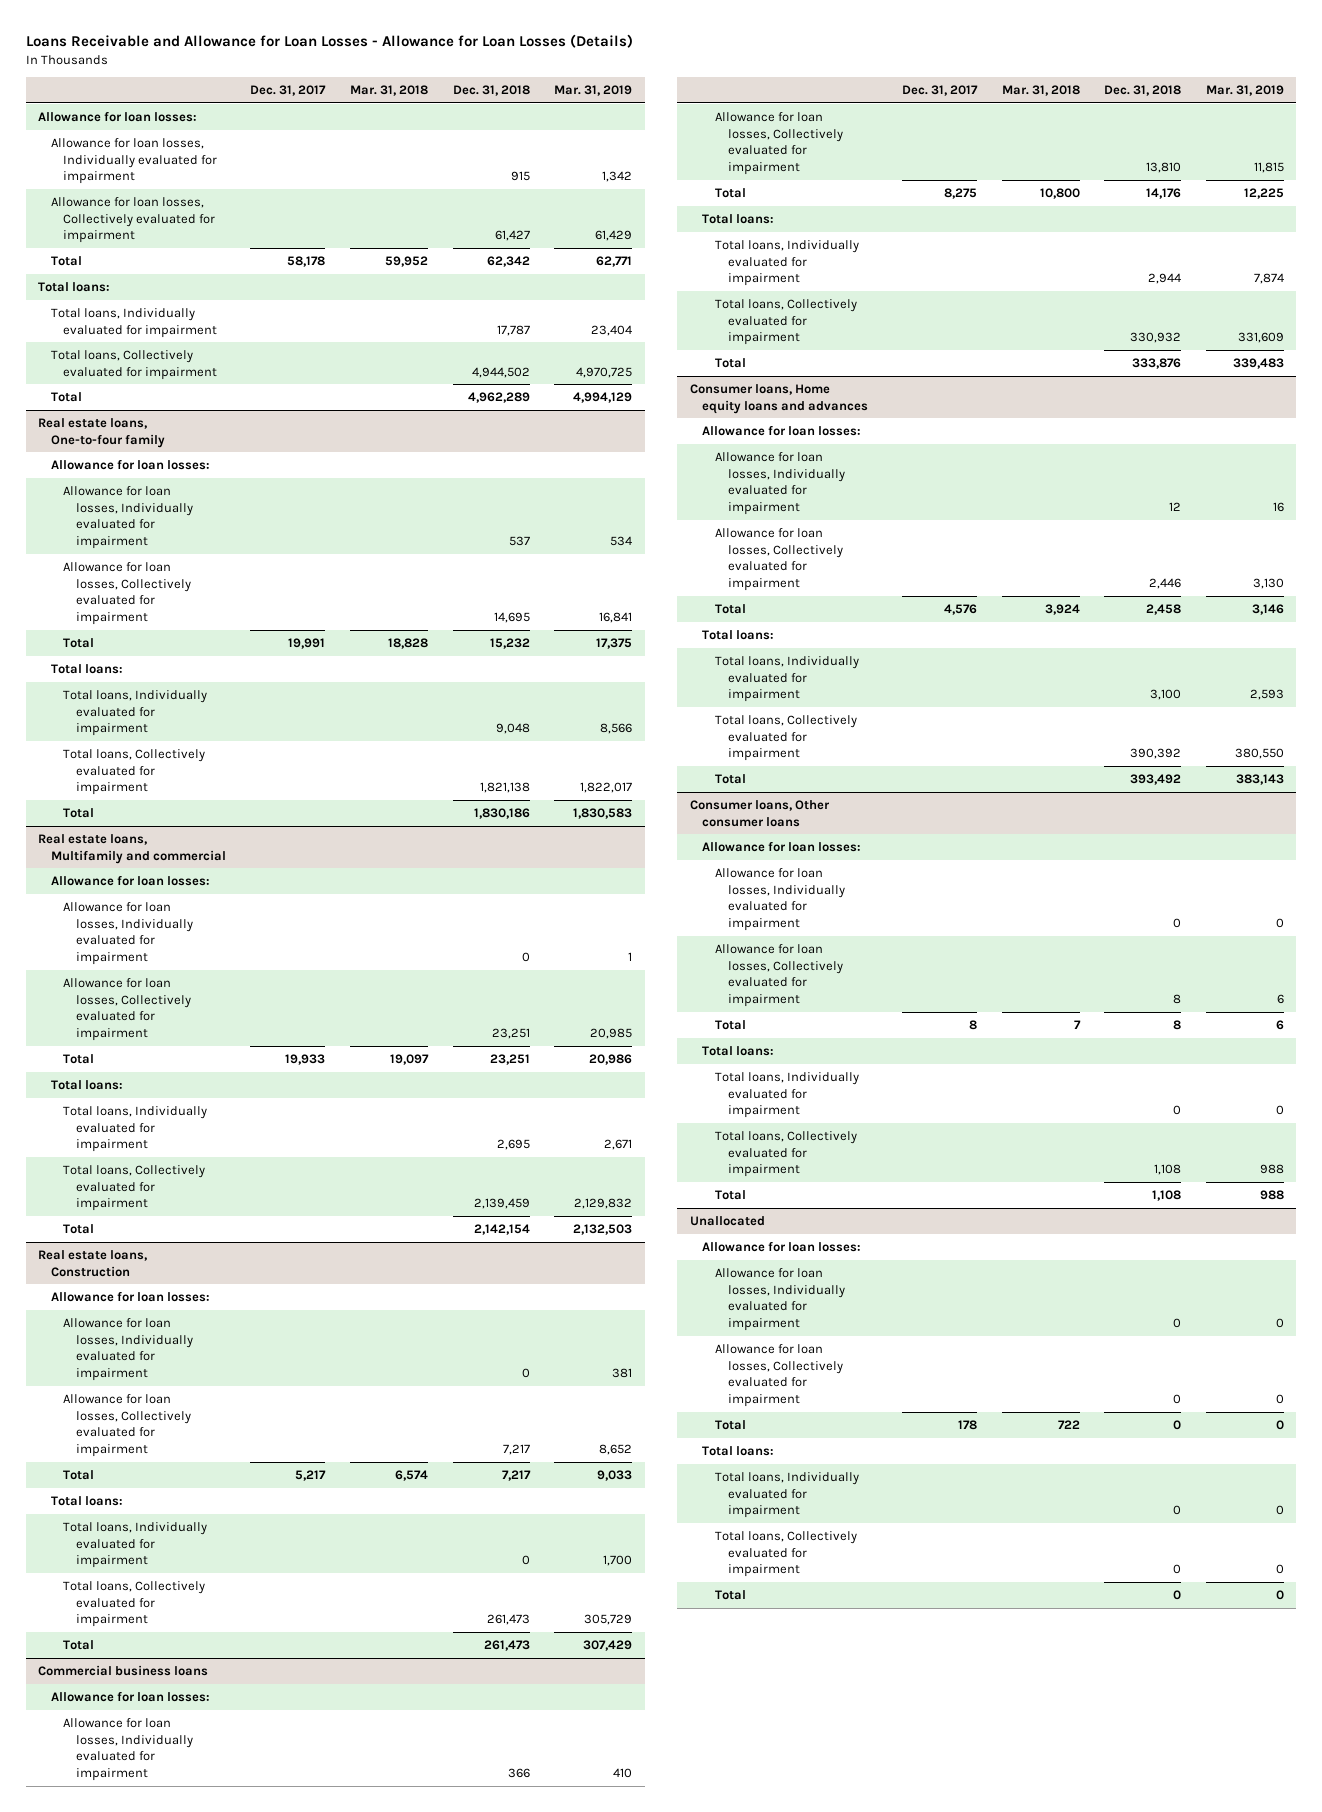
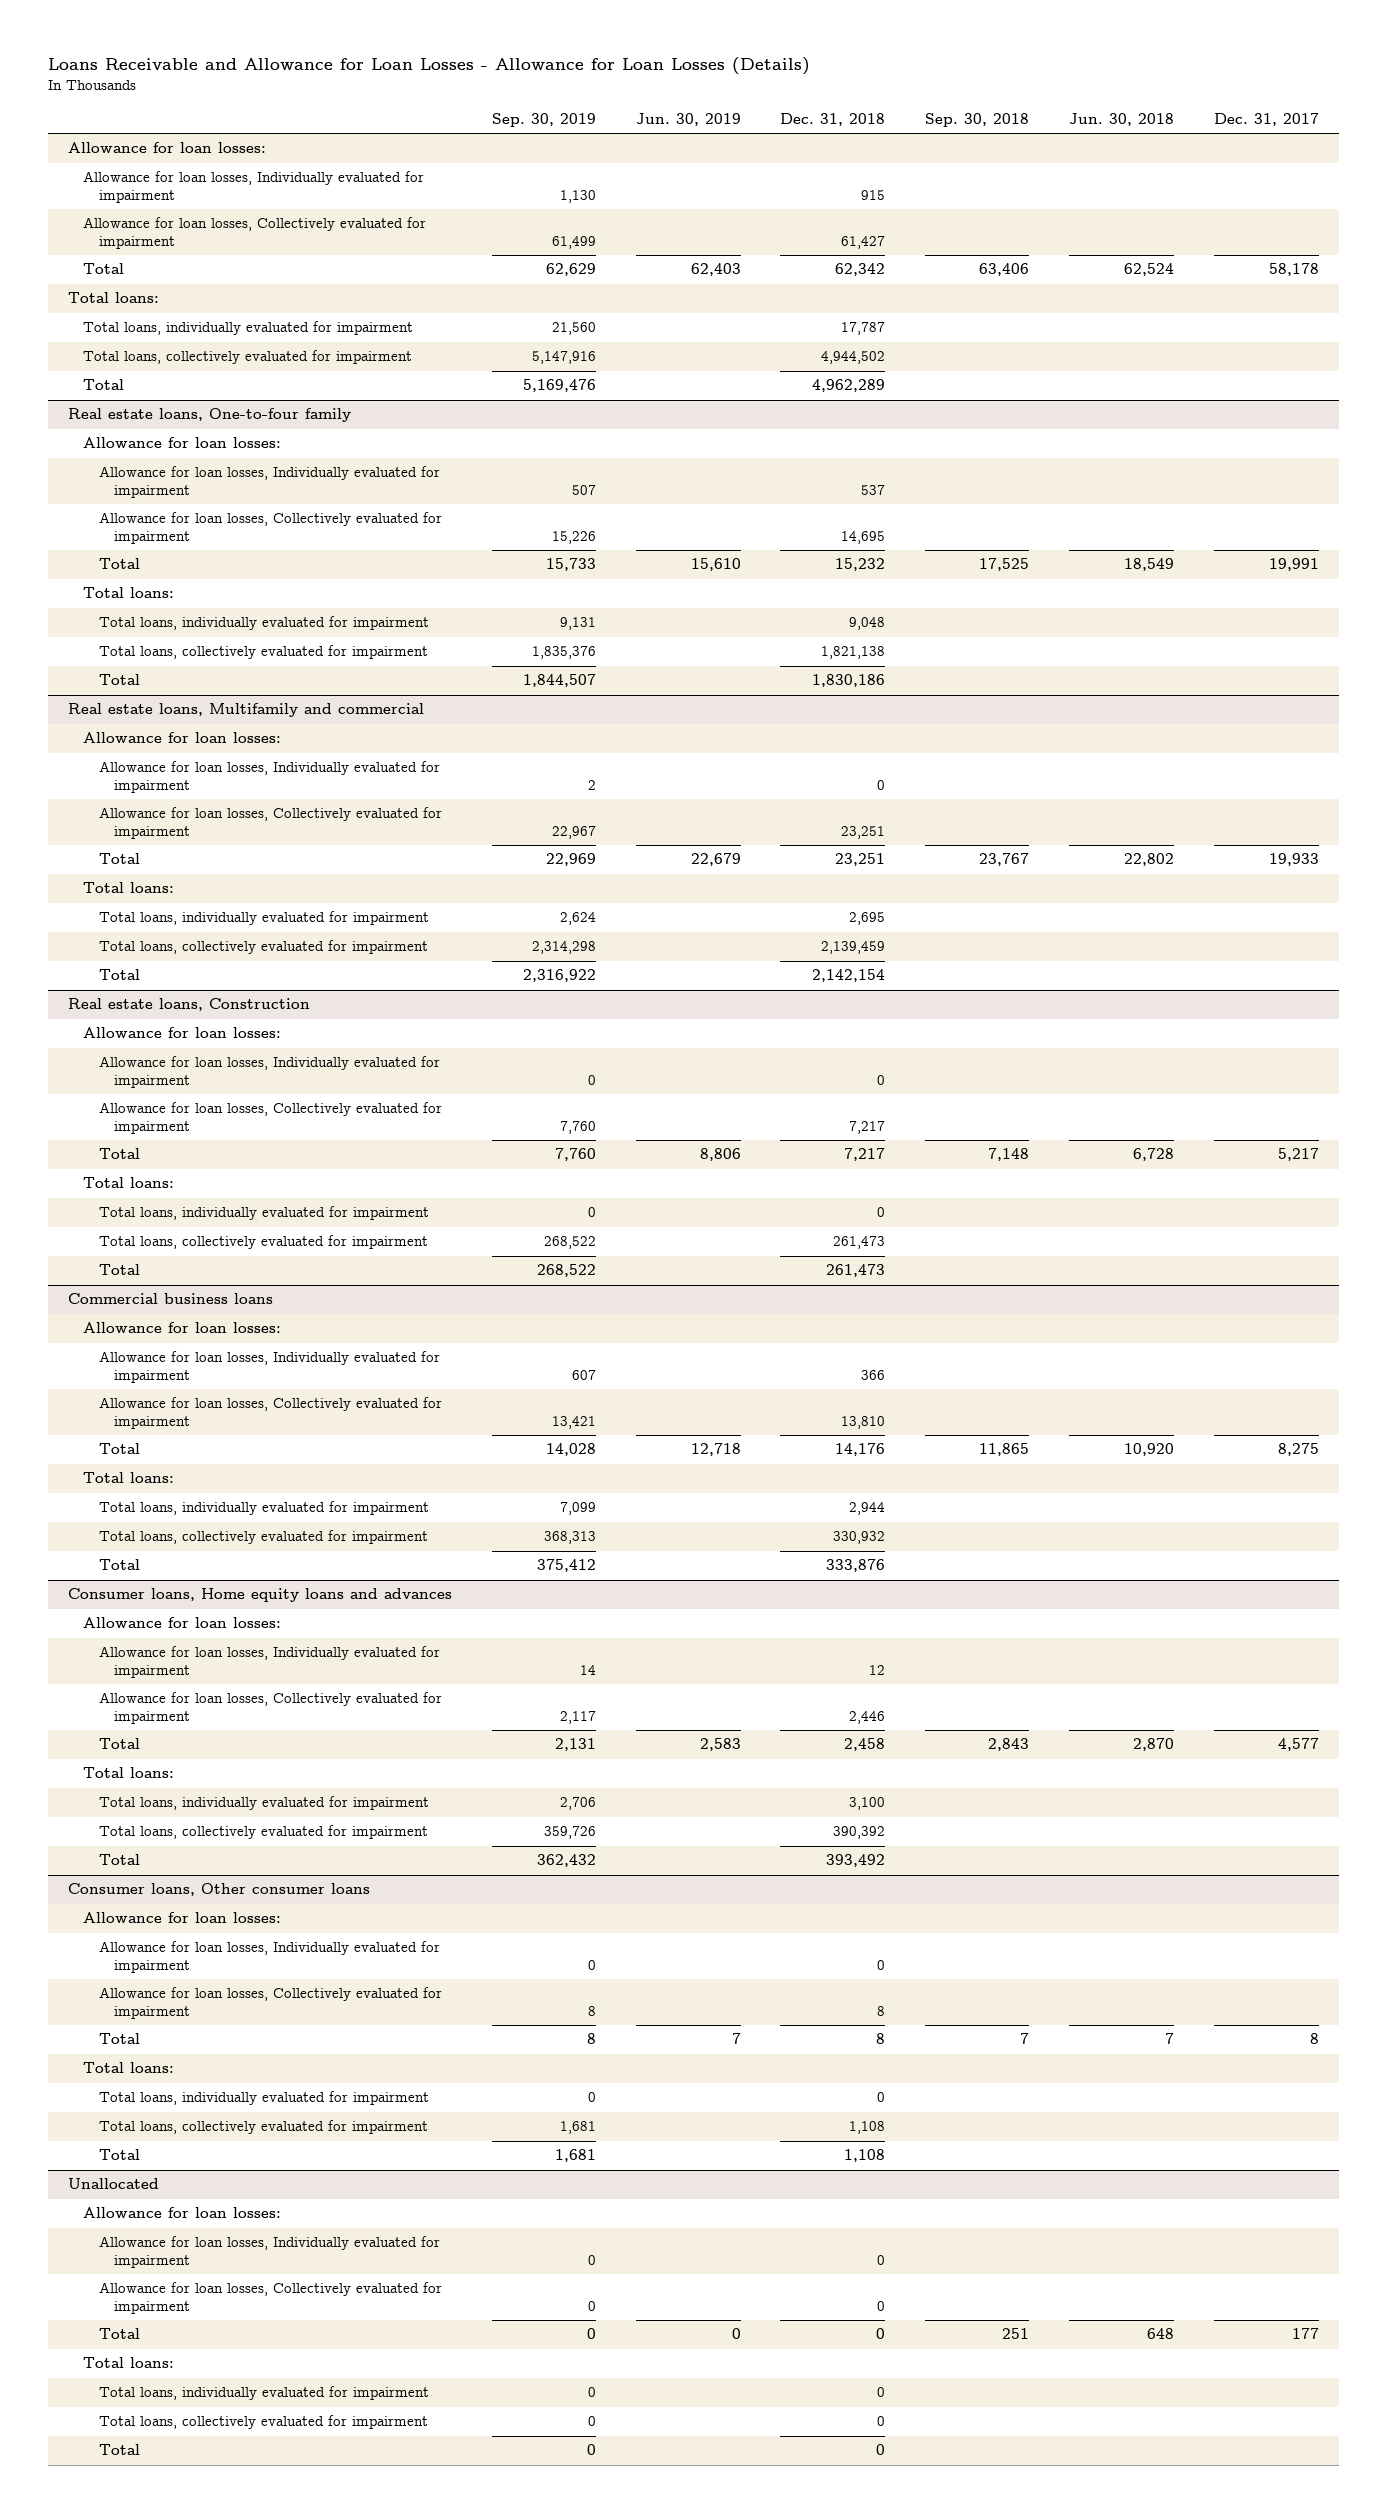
- | Dec. 31, 2017 | Mar. 31, 2018 | Dec. 31, 2018 | Mar. 31, 2019
+ | Sep. 30, 2019 | Jun. 30, 2019 | Dec. 31, 2018 | Sep. 30, 2018 | Jun. 30, 2018 | Dec. 31, 2017
- Total loans, Individually evaluated for impairment | | | 17,787 | 23,404
- Total loans, Collectively evaluated for impairment | | | 4,944,502 | 4,970,725
+ Total loans, individually evaluated for impairment | 21,560 | | 17,787 | | |
+ Total loans, collectively evaluated for impairment | 5,147,916 | | 4,944,502 | | |
@ Real estate loans, One-to-four family
- Total loans, Individually evaluated for impairment | | | 9,048 | 8,566
- Total loans, Collectively evaluated for impairment | | | 1,821,138 | 1,822,017
+ Total loans, individually evaluated for impairment | 9,131 | | 9,048 | | |
+ Total loans, collectively evaluated for impairment | 1,835,376 | | 1,821,138 | | |
@ Real estate loans, Multifamily and commercial
- Total loans, Individually evaluated for impairment | | | 2,695 | 2,671
- Total loans, Collectively evaluated for impairment | | | 2,139,459 | 2,129,832
+ Total loans, individually evaluated for impairment | 2,624 | | 2,695 | | |
+ Total loans, collectively evaluated for impairment | 2,314,298 | | 2,139,459 | | |
@ Real estate loans, Construction
- Total loans, Individually evaluated for impairment | | | 0 | 1,700
- Total loans, Collectively evaluated for impairment | | | 261,473 | 305,729
+ Total loans, individually evaluated for impairment | 0 | | 0 | | |
+ Total loans, collectively evaluated for impairment | 268,522 | | 261,473 | | |
@ Commercial business loans
- Total loans, Individually evaluated for impairment | | | 2,944 | 7,874
- Total loans, Collectively evaluated for impairment | | | 330,932 | 331,609
+ Total loans, individually evaluated for impairment | 7,099 | | 2,944 | | |
+ Total loans, collectively evaluated for impairment | 368,313 | | 330,932 | | |
@ Consumer loans, Home equity loans and advances
- Total | 4,576 | 3,924 | 2,458 | 3,146
+ Total | 2,131 | 2,583 | 2,458 | 2,843 | 2,870 | 4,577
- Total loans, Individually evaluated for impairment | | | 3,100 | 2,593
- Total loans, Collectively evaluated for impairment | | | 390,392 | 380,550
+ Total loans, individually evaluated for impairment | 2,706 | | 3,100 | | |
+ Total loans, collectively evaluated for impairment | 359,726 | | 390,392 | | |
@ Consumer loans, Other consumer loans
- Total loans, Individually evaluated for impairment | | | 0 | 0
- Total loans, Collectively evaluated for impairment | | | 1,108 | 988
+ Total loans, individually evaluated for impairment | 0 | | 0 | | |
+ Total loans, collectively evaluated for impairment | 1,681 | | 1,108 | | |
@ Unallocated
- Total | 178 | 722 | 0 | 0
+ Total | 0 | 0 | 0 | 251 | 648 | 177
- Total loans, Individually evaluated for impairment | | | 0 | 0
- Total loans, Collectively evaluated for impairment | | | 0 | 0
+ Total loans, individually evaluated for impairment | 0 | | 0 | | |
+ Total loans, collectively evaluated for impairment | 0 | | 0 | | |

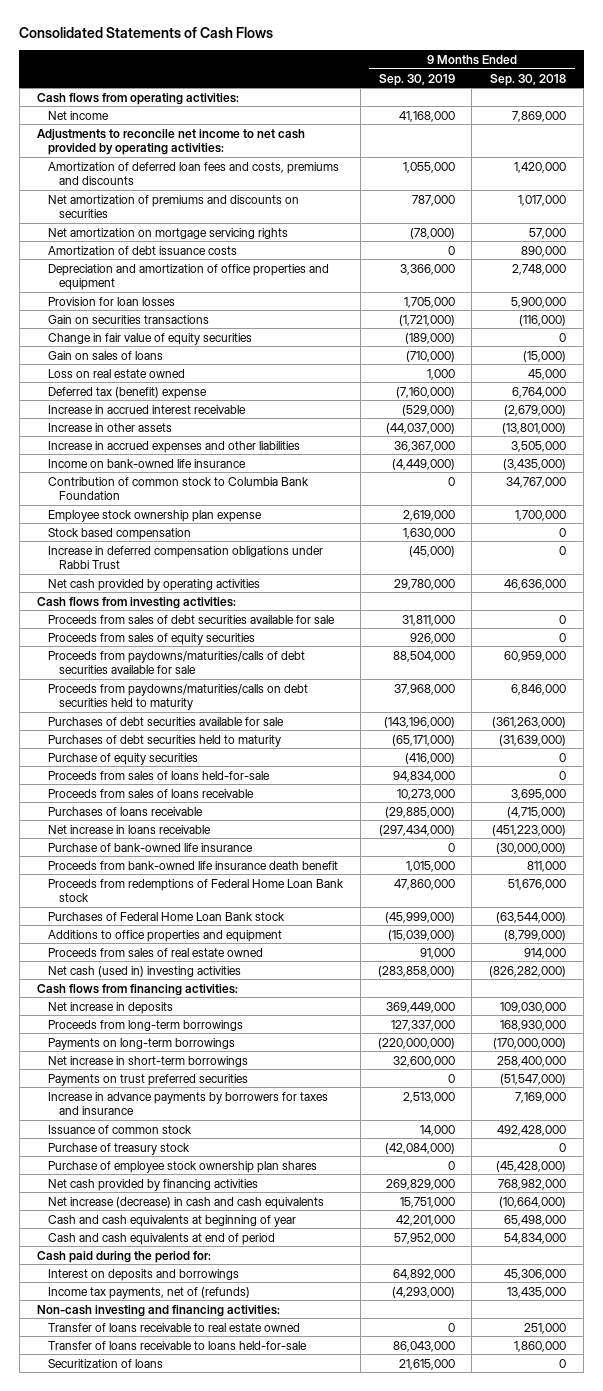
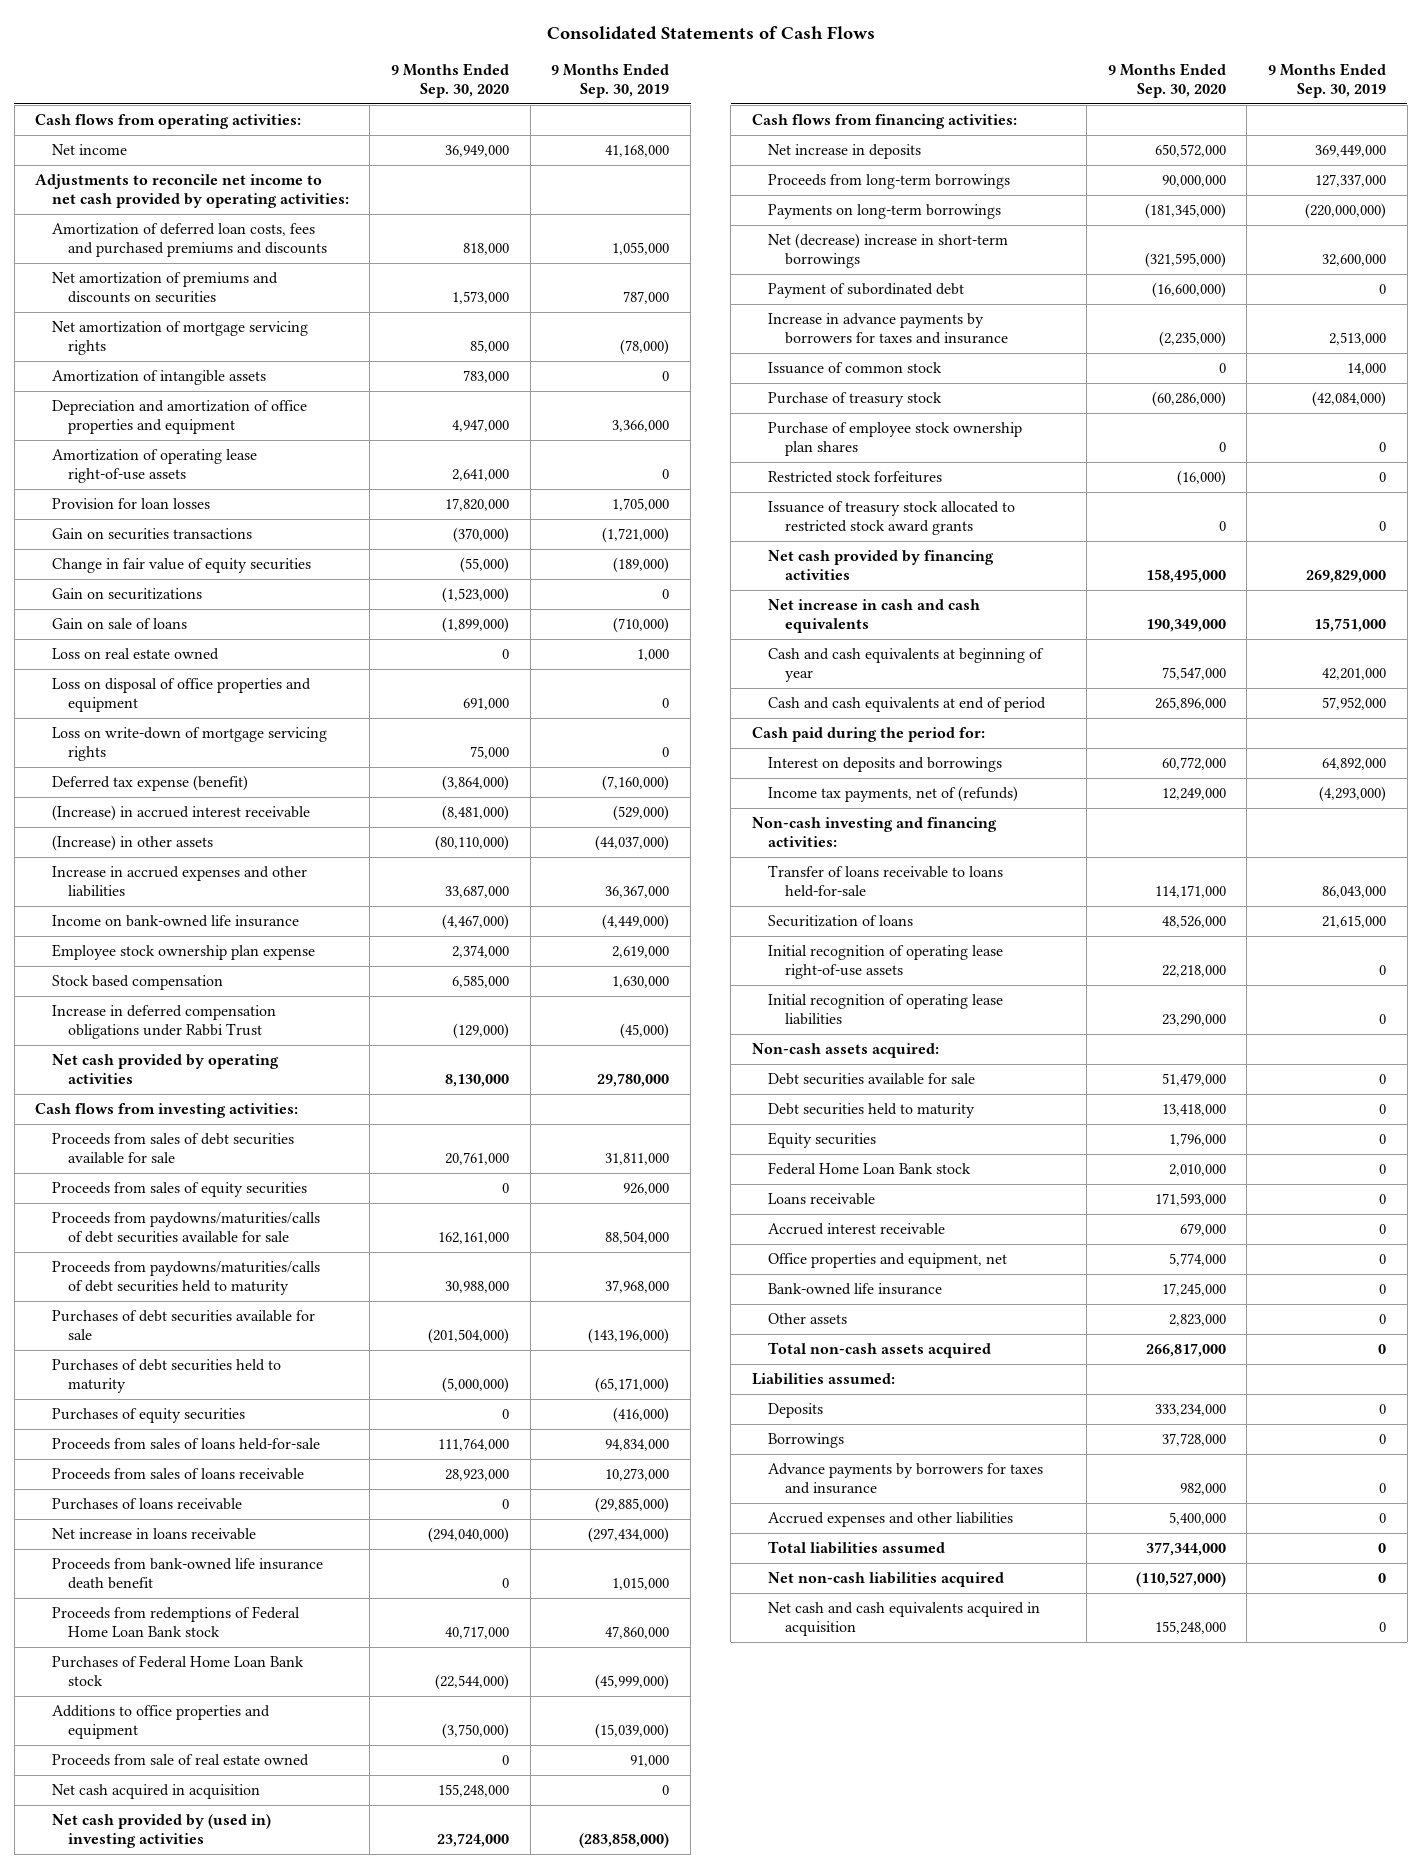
- | 9 Months Ended Sep. 30, 2019 | 9 Months Ended Sep. 30, 2018
+ | 9 Months Ended Sep. 30, 2020 | 9 Months Ended Sep. 30, 2019
- Amortization of deferred loan fees and costs, premiums and discounts | 1,055,000 | 1,420,000
+ Amortization of deferred loan costs, fees and purchased premiums and discounts | 818,000 | 1,055,000
- Net amortization on mortgage servicing rights | (78,000) | 57,000
- Amortization of debt issuance costs | 0 | 890,000
+ Net amortization of mortgage servicing rights | 85,000 | (78,000)
+ Amortization of intangible assets | 783,000 | 0
+ Amortization of operating lease right-of-use assets | 2,641,000 | 0
- Gain on sales of loans | (710,000) | (15,000)
+ Gain on securitizations | (1,523,000) | 0
+ Gain on sale of loans | (1,899,000) | (710,000)
- Deferred tax (benefit) expense | (7,160,000) | 6,764,000
- Increase in accrued interest receivable | (529,000) | (2,679,000)
- Increase in other assets | (44,037,000) | (13,801,000)
+ Loss on disposal of office properties and equipment | 691,000 | 0
+ Loss on write-down of mortgage servicing rights | 75,000 | 0
+ Deferred tax expense (benefit) | (3,864,000) | (7,160,000)
+ (Increase) in accrued interest receivable | (8,481,000) | (529,000)
+ (Increase) in other assets | (80,110,000) | (44,037,000)
- Contribution of common stock to Columbia Bank Foundation | 0 | 34,767,000
- Proceeds from paydowns/maturities/calls on debt securities held to maturity | 37,968,000 | 6,846,000
+ Proceeds from paydowns/maturities/calls of debt securities held to maturity | 30,988,000 | 37,968,000
- Purchase of equity securities | (416,000) | 0
+ Purchases of equity securities | 0 | (416,000)
- Purchase of bank-owned life insurance | 0 | (30,000,000)
- Proceeds from sales of real estate owned | 91,000 | 914,000
- Net cash (used in) investing activities | (283,858,000) | (826,282,000)
+ Proceeds from sale of real estate owned | 0 | 91,000
+ Net cash acquired in acquisition | 155,248,000 | 0
+ Net cash provided by (used in) investing activities | 23,724,000 | (283,858,000)
- Net increase in short-term borrowings | 32,600,000 | 258,400,000
- Payments on trust preferred securities | 0 | (51,547,000)
+ Net (decrease) increase in short-term borrowings | (321,595,000) | 32,600,000
+ Payment of subordinated debt | (16,600,000) | 0
+ Restricted stock forfeitures | (16,000) | 0
+ Issuance of treasury stock allocated to restricted stock award grants | 0 | 0
- Net increase (decrease) in cash and cash equivalents | 15,751,000 | (10,664,000)
+ Net increase in cash and cash equivalents | 190,349,000 | 15,751,000
- Transfer of loans receivable to real estate owned | 0 | 251,000
+ Initial recognition of operating lease right-of-use assets | 22,218,000 | 0
+ Initial recognition of operating lease liabilities | 23,290,000 | 0
+ Non-cash assets acquired:
+ Debt securities available for sale | 51,479,000 | 0
+ Debt securities held to maturity | 13,418,000 | 0
+ Equity securities | 1,796,000 | 0
+ Federal Home Loan Bank stock | 2,010,000 | 0
+ Loans receivable | 171,593,000 | 0
+ Accrued interest receivable | 679,000 | 0
+ Office properties and equipment, net | 5,774,000 | 0
+ Bank-owned life insurance | 17,245,000 | 0
+ Other assets | 2,823,000 | 0
+ Total non-cash assets acquired | 266,817,000 | 0
+ Liabilities assumed:
+ Deposits | 333,234,000 | 0
+ Borrowings | 37,728,000 | 0
+ Advance payments by borrowers for taxes and insurance | 982,000 | 0
+ Accrued expenses and other liabilities | 5,400,000 | 0
+ Total liabilities assumed | 377,344,000 | 0
+ Net non-cash liabilities acquired | (110,527,000) | 0
+ Net cash and cash equivalents acquired in acquisition | 155,248,000 | 0

